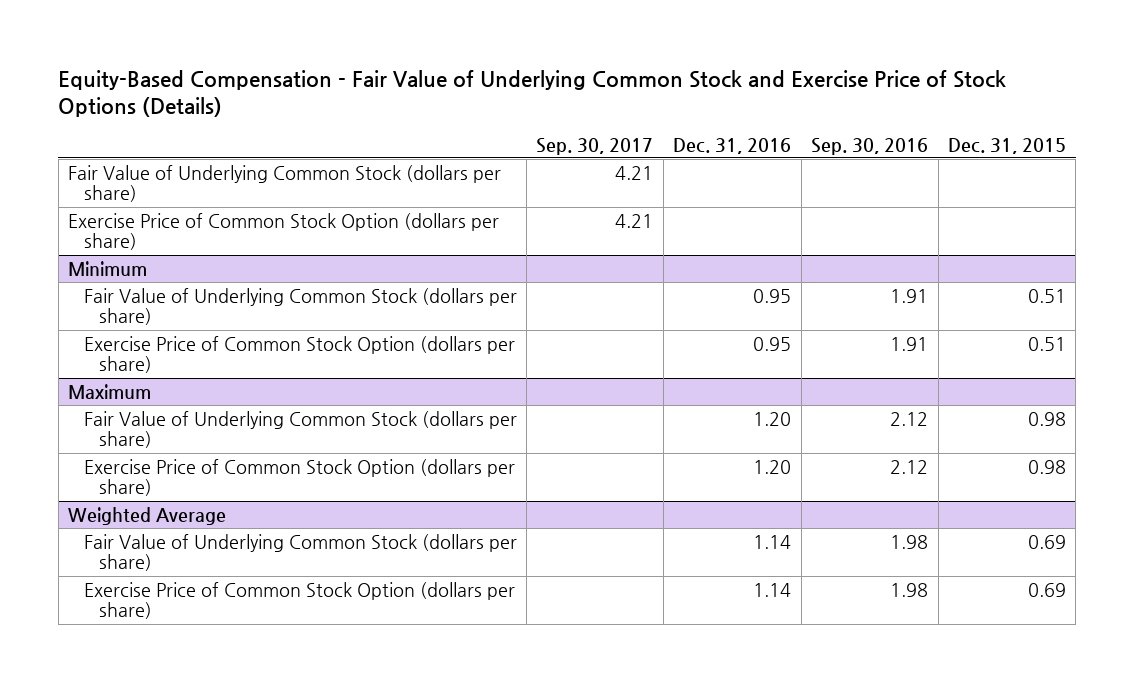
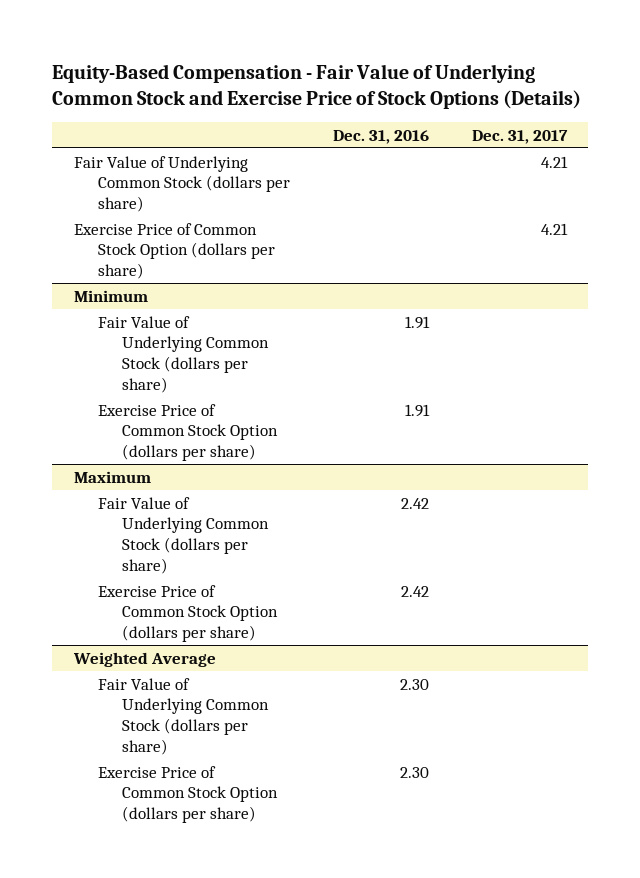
- | Sep. 30, 2017 | Dec. 31, 2016 | Sep. 30, 2016 | Dec. 31, 2015
+ | Dec. 31, 2016 | Dec. 31, 2017
@ Minimum
- Fair Value of Underlying Common Stock (dollars per share) | | 0.95 | 1.91 | 0.51
- Exercise Price of Common Stock Option (dollars per share) | | 0.95 | 1.91 | 0.51
+ Fair Value of Underlying Common Stock (dollars per share) | 1.91 |
+ Exercise Price of Common Stock Option (dollars per share) | 1.91 |
@ Maximum
- Fair Value of Underlying Common Stock (dollars per share) | | 1.20 | 2.12 | 0.98
- Exercise Price of Common Stock Option (dollars per share) | | 1.20 | 2.12 | 0.98
+ Fair Value of Underlying Common Stock (dollars per share) | 2.42 |
+ Exercise Price of Common Stock Option (dollars per share) | 2.42 |
@ Weighted Average
- Fair Value of Underlying Common Stock (dollars per share) | | 1.14 | 1.98 | 0.69
- Exercise Price of Common Stock Option (dollars per share) | | 1.14 | 1.98 | 0.69
+ Fair Value of Underlying Common Stock (dollars per share) | 2.30 |
+ Exercise Price of Common Stock Option (dollars per share) | 2.30 |

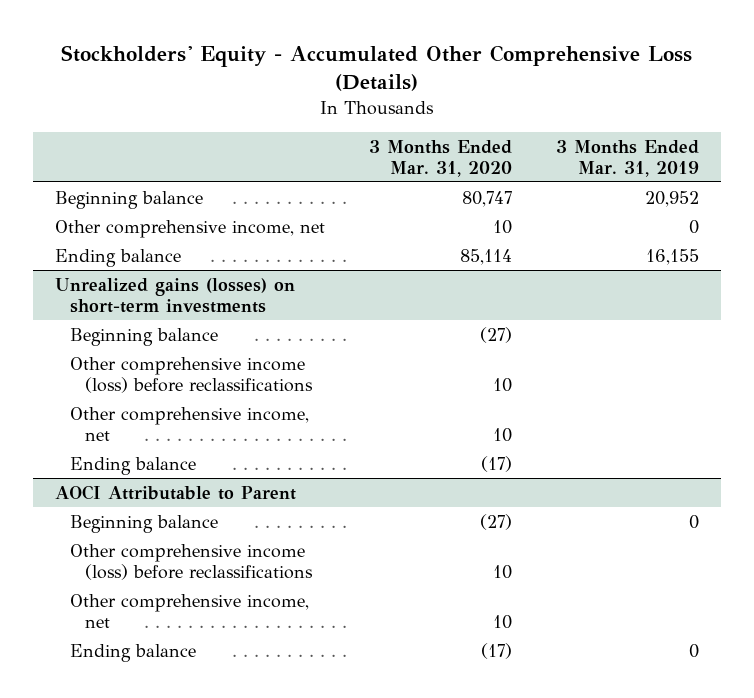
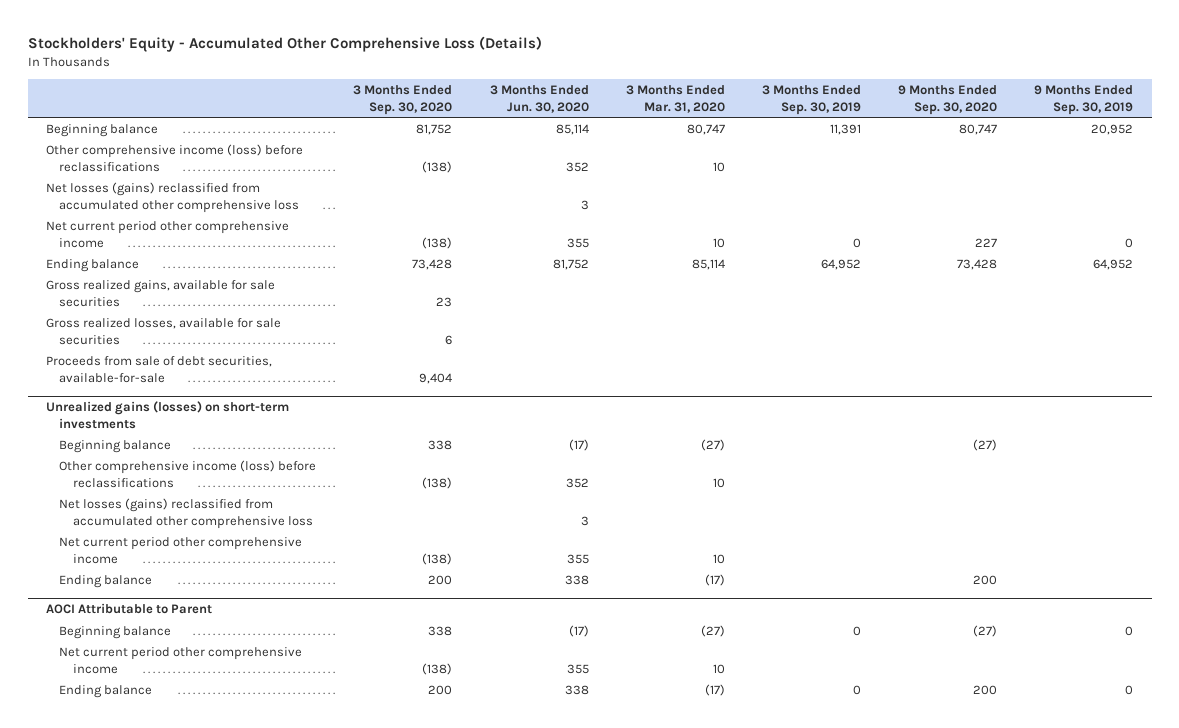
- | 3 Months Ended Mar. 31, 2020 | 3 Months Ended Mar. 31, 2019
+ | 3 Months Ended Sep. 30, 2020 | 3 Months Ended Jun. 30, 2020 | 3 Months Ended Mar. 31, 2020 | 3 Months Ended Sep. 30, 2019 | 9 Months Ended Sep. 30, 2020 | 9 Months Ended Sep. 30, 2019
- Other comprehensive income, net | 10 | 0
+ Other comprehensive income (loss) before reclassifications | (138) | 352 | 10 | | |
+ Net losses (gains) reclassified from accumulated other comprehensive loss | | 3 | | | |
+ Net current period other comprehensive income | (138) | 355 | 10 | 0 | 227 | 0
+ Gross realized gains, available for sale securities | 23 | | | | |
+ Gross realized losses, available for sale securities | 6 | | | | |
+ Proceeds from sale of debt securities, available-for-sale | 9,404 | | | | |
@ Unrealized gains (losses) on short-term investments
- Other comprehensive income, net | 10 |
+ Net losses (gains) reclassified from accumulated other comprehensive loss | | 3 | | | |
+ Net current period other comprehensive income | (138) | 355 | 10 | | |
@ AOCI Attributable to Parent
- Other comprehensive income (loss) before reclassifications | 10 |
- Other comprehensive income, net | 10 |
+ Net current period other comprehensive income | (138) | 355 | 10 | | |

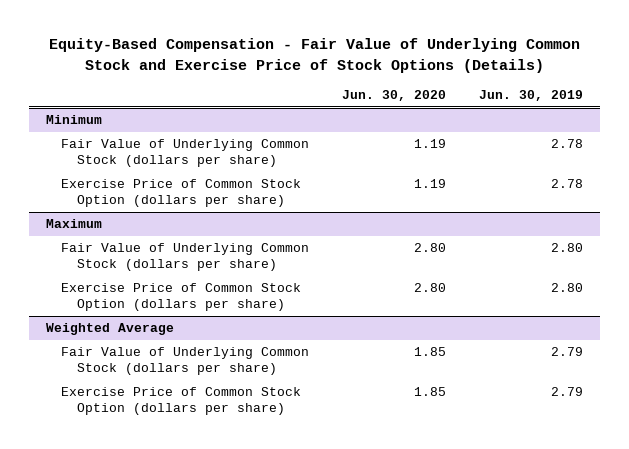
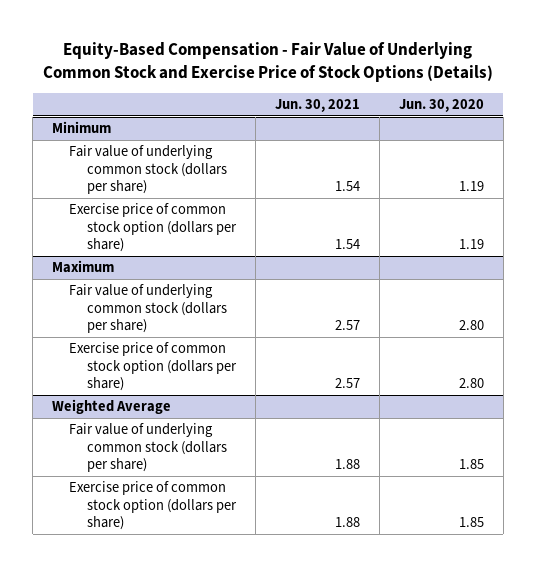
- | Jun. 30, 2020 | Jun. 30, 2019
+ | Jun. 30, 2021 | Jun. 30, 2020
@ Minimum
- Fair Value of Underlying Common Stock (dollars per share) | 1.19 | 2.78
- Exercise Price of Common Stock Option (dollars per share) | 1.19 | 2.78
+ Fair value of underlying common stock (dollars per share) | 1.54 | 1.19
+ Exercise price of common stock option (dollars per share) | 1.54 | 1.19
@ Maximum
- Fair Value of Underlying Common Stock (dollars per share) | 2.80 | 2.80
- Exercise Price of Common Stock Option (dollars per share) | 2.80 | 2.80
+ Fair value of underlying common stock (dollars per share) | 2.57 | 2.80
+ Exercise price of common stock option (dollars per share) | 2.57 | 2.80
@ Weighted Average
- Fair Value of Underlying Common Stock (dollars per share) | 1.85 | 2.79
- Exercise Price of Common Stock Option (dollars per share) | 1.85 | 2.79
+ Fair value of underlying common stock (dollars per share) | 1.88 | 1.85
+ Exercise price of common stock option (dollars per share) | 1.88 | 1.85

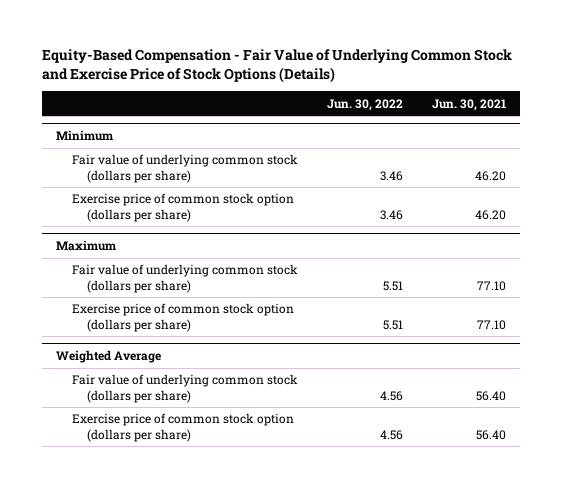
- | Jun. 30, 2021 | Jun. 30, 2020
+ | Jun. 30, 2022 | Jun. 30, 2021
@ Minimum
- Fair value of underlying common stock (dollars per share) | 1.54 | 1.19
- Exercise price of common stock option (dollars per share) | 1.54 | 1.19
+ Fair value of underlying common stock (dollars per share) | 3.46 | 46.20
+ Exercise price of common stock option (dollars per share) | 3.46 | 46.20
@ Maximum
- Fair value of underlying common stock (dollars per share) | 2.57 | 2.80
- Exercise price of common stock option (dollars per share) | 2.57 | 2.80
+ Fair value of underlying common stock (dollars per share) | 5.51 | 77.10
+ Exercise price of common stock option (dollars per share) | 5.51 | 77.10
@ Weighted Average
- Fair value of underlying common stock (dollars per share) | 1.88 | 1.85
- Exercise price of common stock option (dollars per share) | 1.88 | 1.85
+ Fair value of underlying common stock (dollars per share) | 4.56 | 56.40
+ Exercise price of common stock option (dollars per share) | 4.56 | 56.40

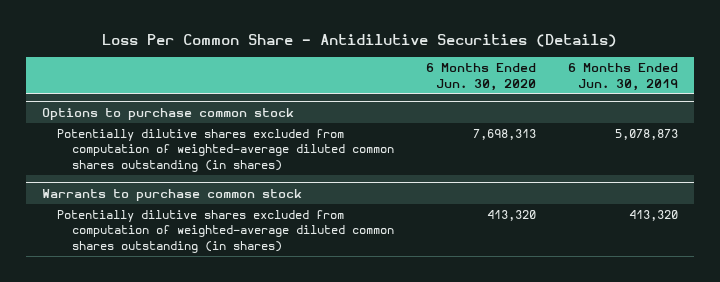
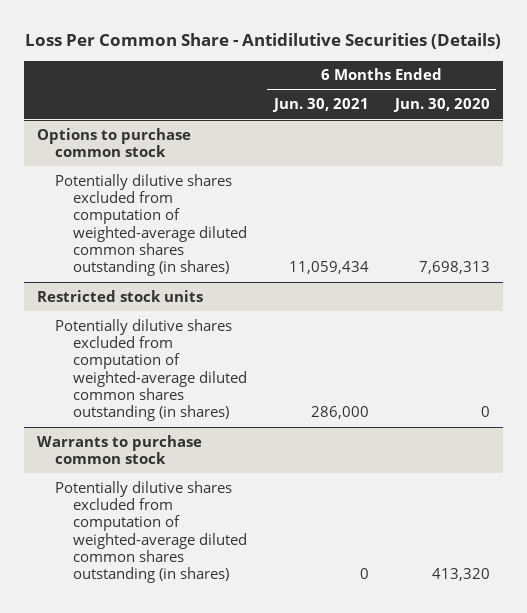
- | 6 Months Ended Jun. 30, 2020 | 6 Months Ended Jun. 30, 2019
+ | 6 Months Ended Jun. 30, 2021 | 6 Months Ended Jun. 30, 2020
+ Restricted stock units
+ Potentially dilutive shares excluded from computation of weighted-average diluted common shares outstanding (in shares) | 286,000 | 0

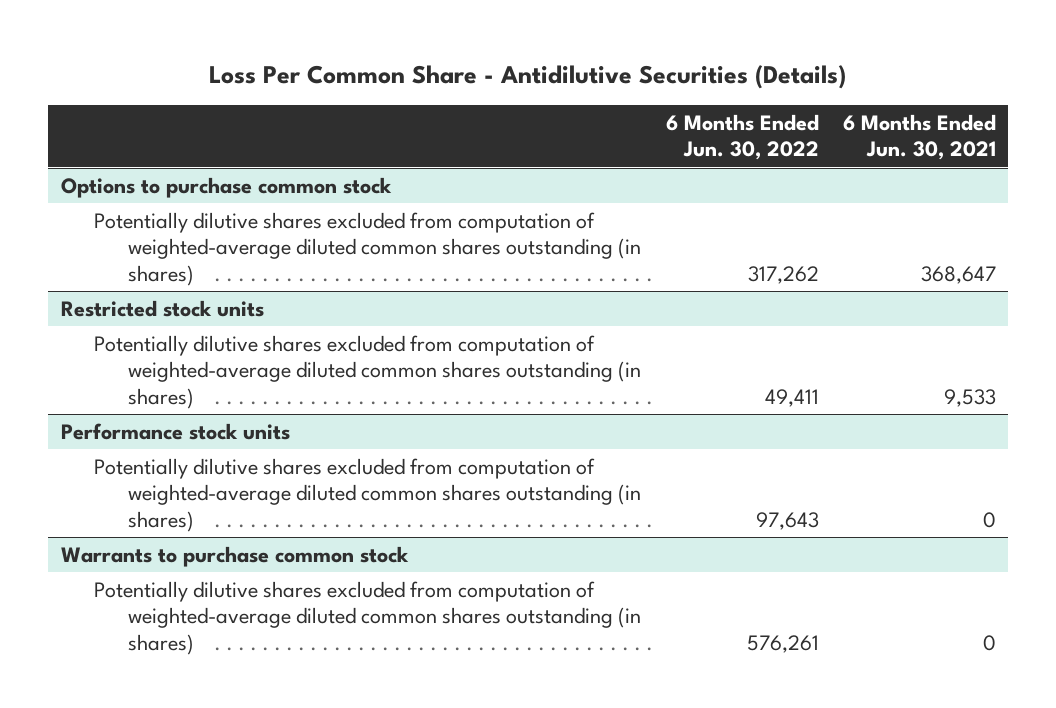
- | 6 Months Ended Jun. 30, 2021 | 6 Months Ended Jun. 30, 2020
+ | 6 Months Ended Jun. 30, 2022 | 6 Months Ended Jun. 30, 2021
@ Options to purchase common stock
- Potentially dilutive shares excluded from computation of weighted-average diluted common shares outstanding (in shares) | 11,059,434 | 7,698,313
+ Potentially dilutive shares excluded from computation of weighted-average diluted common shares outstanding (in shares) | 317,262 | 368,647
@ Restricted stock units
- Potentially dilutive shares excluded from computation of weighted-average diluted common shares outstanding (in shares) | 286,000 | 0
+ Potentially dilutive shares excluded from computation of weighted-average diluted common shares outstanding (in shares) | 49,411 | 9,533
+ Performance stock units
+ Potentially dilutive shares excluded from computation of weighted-average diluted common shares outstanding (in shares) | 97,643 | 0

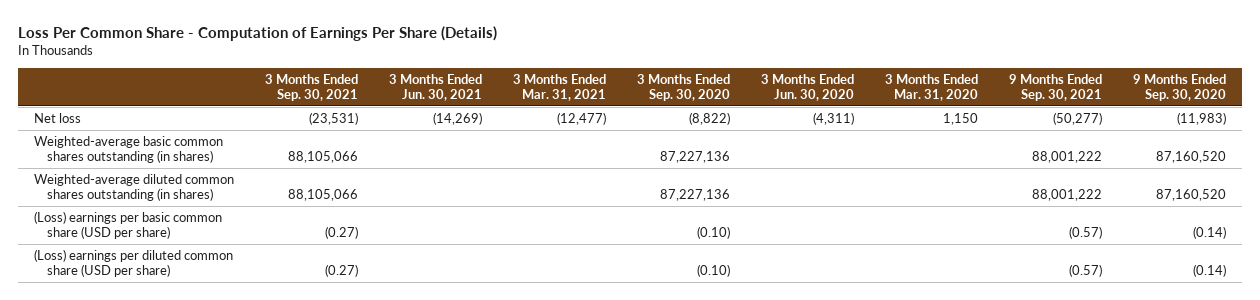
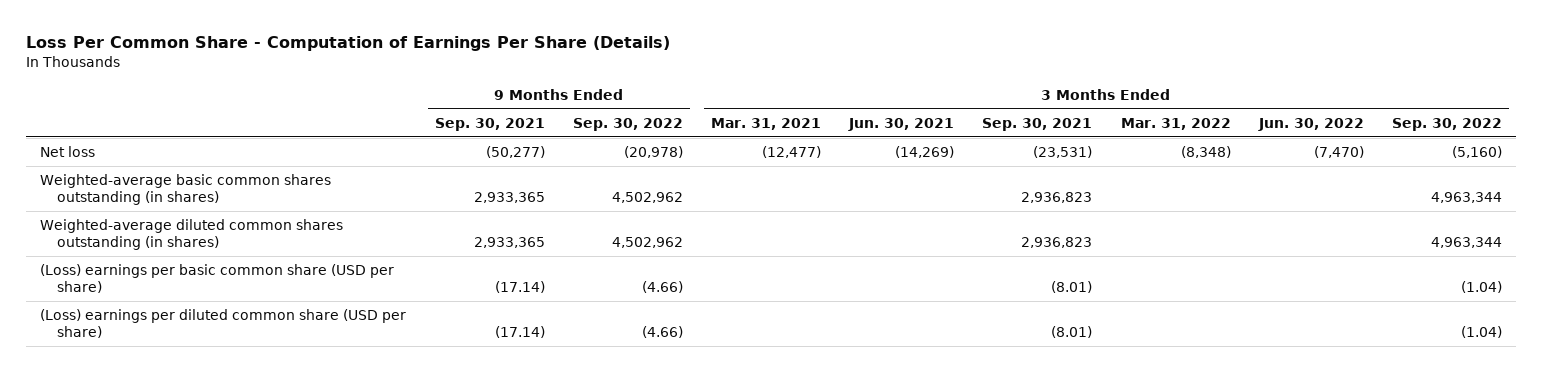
- | 3 Months Ended Sep. 30, 2021 | 3 Months Ended Jun. 30, 2021 | 3 Months Ended Mar. 31, 2021 | 3 Months Ended Sep. 30, 2020 | 3 Months Ended Jun. 30, 2020 | 3 Months Ended Mar. 31, 2020 | 9 Months Ended Sep. 30, 2021 | 9 Months Ended Sep. 30, 2020
+ | 9 Months Ended Sep. 30, 2021 | 9 Months Ended Sep. 30, 2022 | 3 Months Ended Mar. 31, 2021 | 3 Months Ended Jun. 30, 2021 | 3 Months Ended Sep. 30, 2021 | 3 Months Ended Mar. 31, 2022 | 3 Months Ended Jun. 30, 2022 | 3 Months Ended Sep. 30, 2022
- Weighted-average basic common shares outstanding (in shares) | 88,105,066 | | | 87,227,136 | | | 88,001,222 | 87,160,520
- Weighted-average diluted common shares outstanding (in shares) | 88,105,066 | | | 87,227,136 | | | 88,001,222 | 87,160,520
- (Loss) earnings per basic common share (USD per share) | (0.27) | | | (0.10) | | | (0.57) | (0.14)
- (Loss) earnings per diluted common share (USD per share) | (0.27) | | | (0.10) | | | (0.57) | (0.14)
+ Weighted-average basic common shares outstanding (in shares) | 2,933,365 | 4,502,962 | | | 2,936,823 | | | 4,963,344
+ Weighted-average diluted common shares outstanding (in shares) | 2,933,365 | 4,502,962 | | | 2,936,823 | | | 4,963,344
+ (Loss) earnings per basic common share (USD per share) | (17.14) | (4.66) | | | (8.01) | | | (1.04)
+ (Loss) earnings per diluted common share (USD per share) | (17.14) | (4.66) | | | (8.01) | | | (1.04)

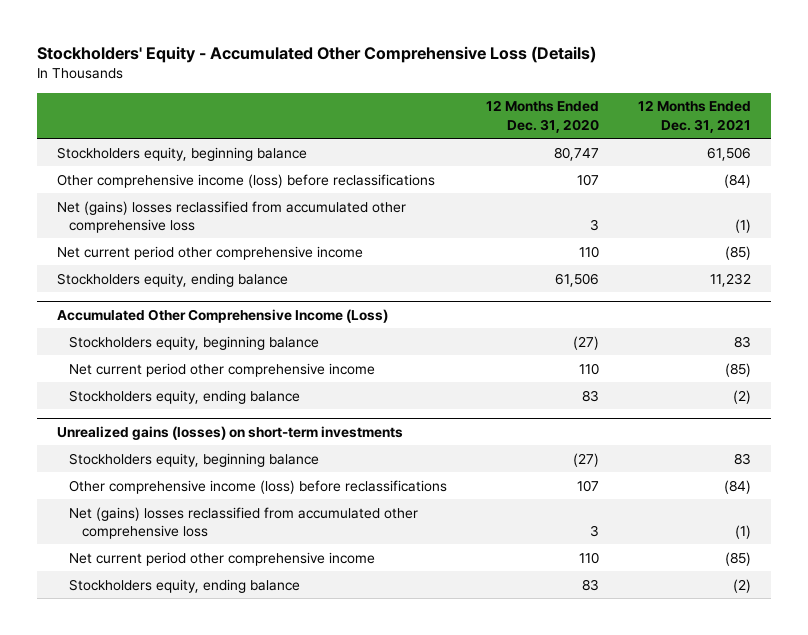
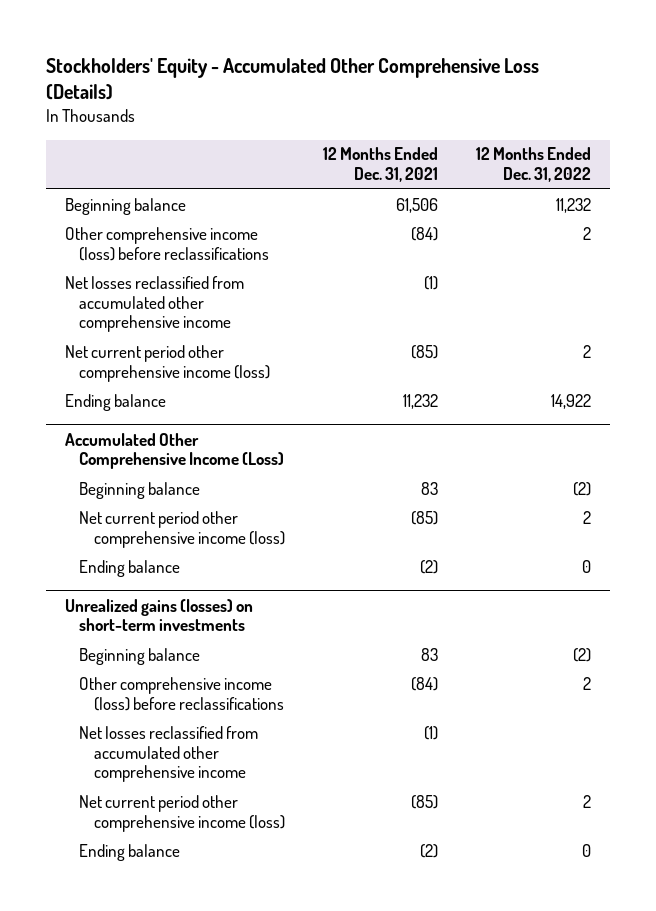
- | 12 Months Ended Dec. 31, 2020 | 12 Months Ended Dec. 31, 2021
+ | 12 Months Ended Dec. 31, 2021 | 12 Months Ended Dec. 31, 2022
- Stockholders equity, beginning balance | 80,747 | 61,506
+ Beginning balance | 61,506 | 11,232
- Net (gains) losses reclassified from accumulated other comprehensive loss | 3 | (1)
- Net current period other comprehensive income | 110 | (85)
- Stockholders equity, ending balance | 61,506 | 11,232
+ Net losses reclassified from accumulated other comprehensive income | (1) |
+ Net current period other comprehensive income (loss) | (85) | 2
+ Ending balance | 11,232 | 14,922
@ Accumulated Other Comprehensive Income (Loss)
- Stockholders equity, beginning balance | (27) | 83
- Net current period other comprehensive income | 110 | (85)
- Stockholders equity, ending balance | 83 | (2)
+ Beginning balance | 83 | (2)
+ Net current period other comprehensive income (loss) | (85) | 2
+ Ending balance | (2) | 0
@ Unrealized gains (losses) on short-term investments
- Stockholders equity, beginning balance | (27) | 83
+ Beginning balance | 83 | (2)
- Net (gains) losses reclassified from accumulated other comprehensive loss | 3 | (1)
- Net current period other comprehensive income | 110 | (85)
- Stockholders equity, ending balance | 83 | (2)
+ Net losses reclassified from accumulated other comprehensive income | (1) |
+ Net current period other comprehensive income (loss) | (85) | 2
+ Ending balance | (2) | 0

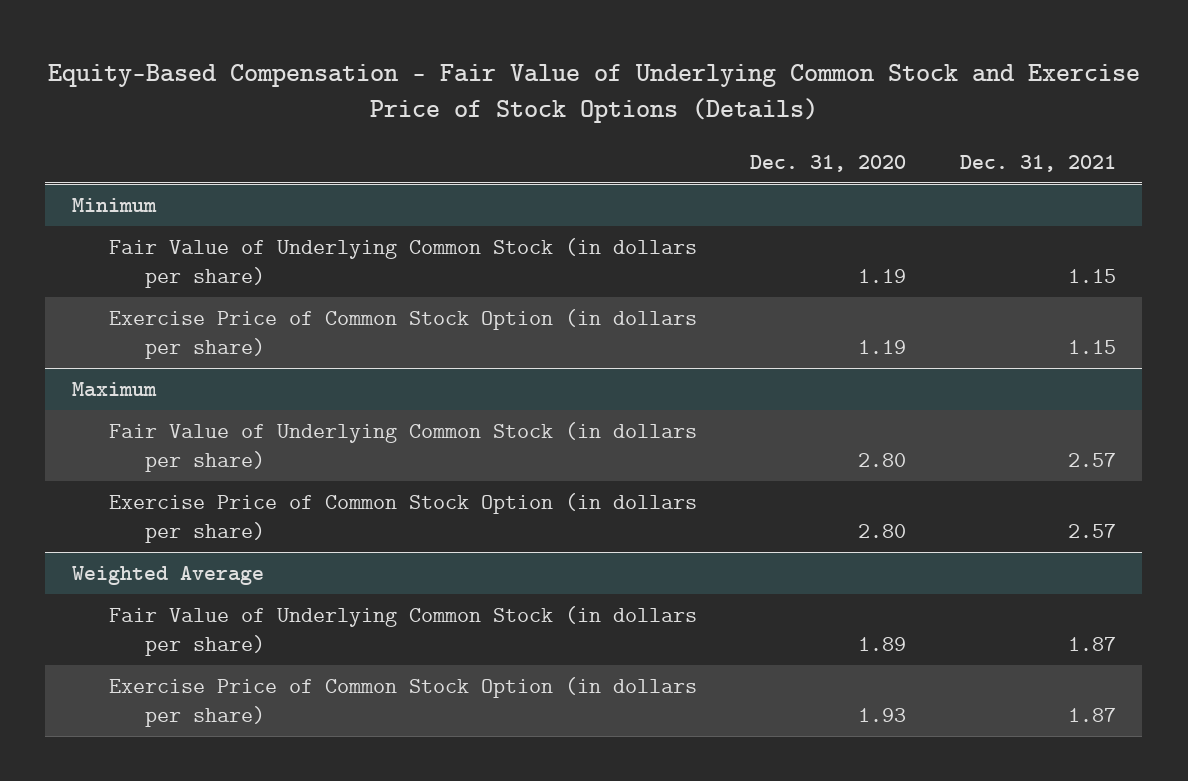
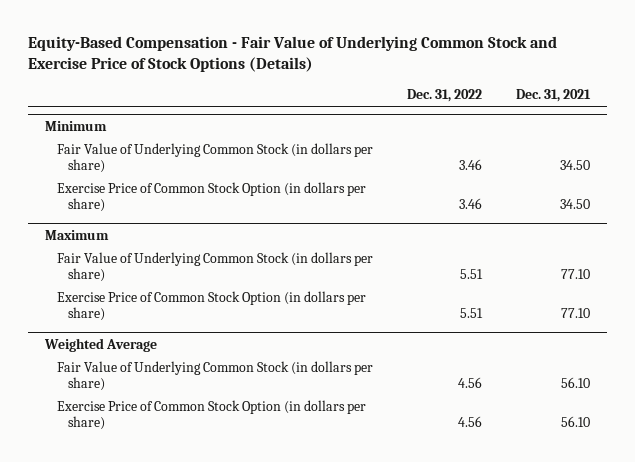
- | Dec. 31, 2020 | Dec. 31, 2021
+ | Dec. 31, 2022 | Dec. 31, 2021
@ Minimum
- Fair Value of Underlying Common Stock (in dollars per share) | 1.19 | 1.15
- Exercise Price of Common Stock Option (in dollars per share) | 1.19 | 1.15
+ Fair Value of Underlying Common Stock (in dollars per share) | 3.46 | 34.50
+ Exercise Price of Common Stock Option (in dollars per share) | 3.46 | 34.50
@ Maximum
- Fair Value of Underlying Common Stock (in dollars per share) | 2.80 | 2.57
- Exercise Price of Common Stock Option (in dollars per share) | 2.80 | 2.57
+ Fair Value of Underlying Common Stock (in dollars per share) | 5.51 | 77.10
+ Exercise Price of Common Stock Option (in dollars per share) | 5.51 | 77.10
@ Weighted Average
- Fair Value of Underlying Common Stock (in dollars per share) | 1.89 | 1.87
- Exercise Price of Common Stock Option (in dollars per share) | 1.93 | 1.87
+ Fair Value of Underlying Common Stock (in dollars per share) | 4.56 | 56.10
+ Exercise Price of Common Stock Option (in dollars per share) | 4.56 | 56.10

